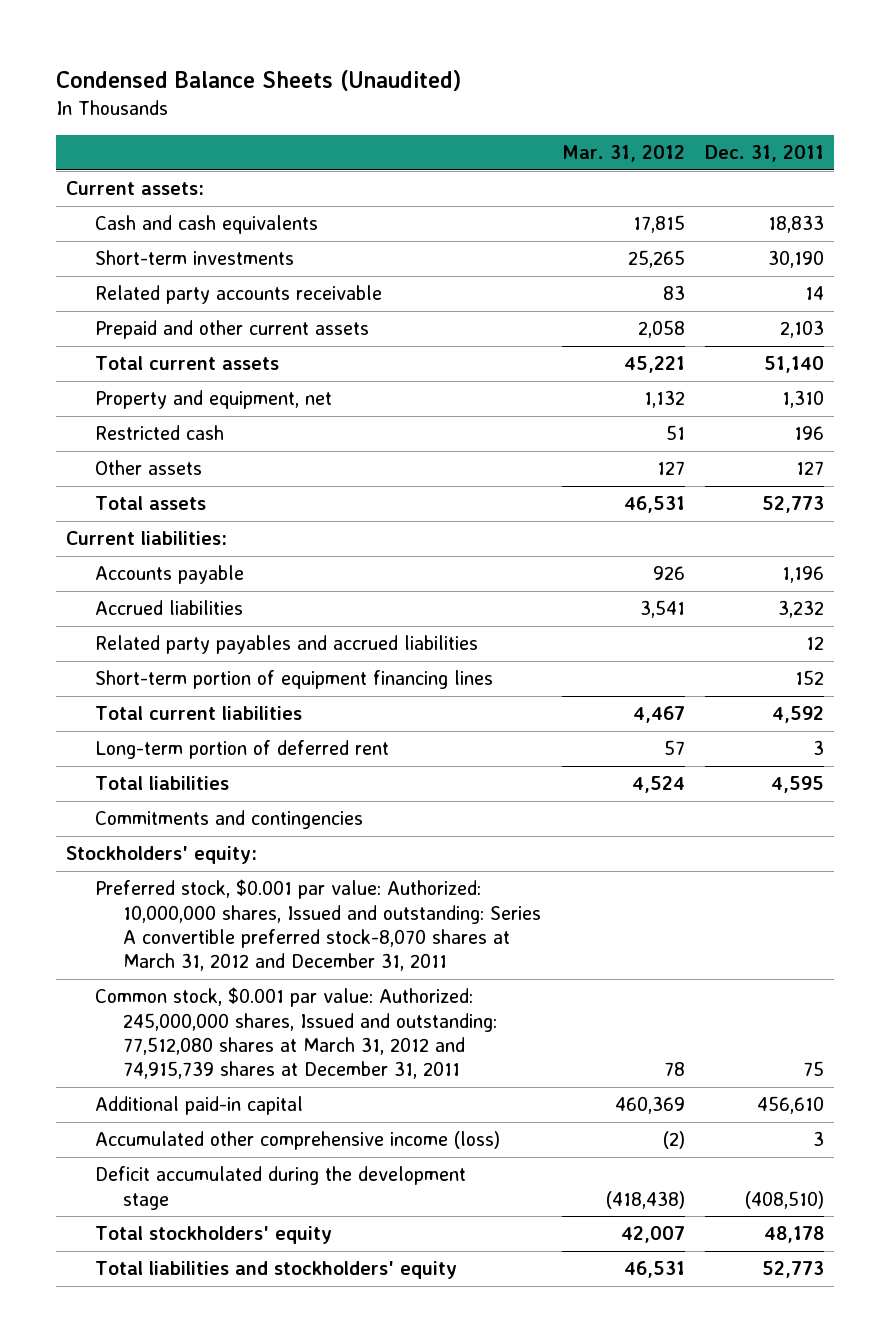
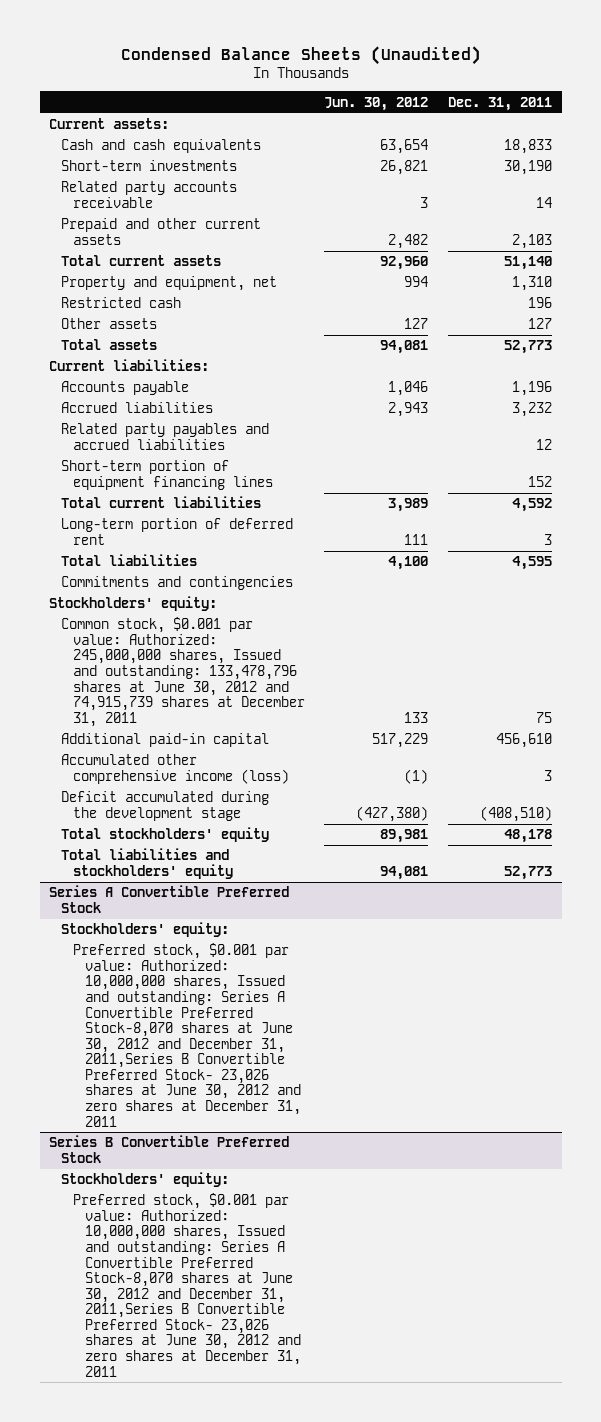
- | Mar. 31, 2012 | Dec. 31, 2011
+ | Jun. 30, 2012 | Dec. 31, 2011
- Preferred stock, $0.001 par value: Authorized: 10,000,000 shares, Issued and outstanding: Series A convertible preferred stock-8,070 shares at March 31, 2012 and December 31, 2011
- Common stock, $0.001 par value: Authorized: 245,000,000 shares, Issued and outstanding: 77,512,080 shares at March 31, 2012 and 74,915,739 shares at December 31, 2011 | 78 | 75
+ Common stock, $0.001 par value: Authorized: 245,000,000 shares, Issued and outstanding: 133,478,796 shares at June 30, 2012 and 74,915,739 shares at December 31, 2011 | 133 | 75
+ Series A Convertible Preferred Stock
+ Stockholders' equity:
+ Preferred stock, $0.001 par value: Authorized: 10,000,000 shares, Issued and outstanding: Series A Convertible Preferred Stock-8,070 shares at June 30, 2012 and December 31, 2011,Series B Convertible Preferred Stock- 23,026 shares at June 30, 2012 and zero shares at December 31, 2011
+ Series B Convertible Preferred Stock
+ Stockholders' equity:
+ Preferred stock, $0.001 par value: Authorized: 10,000,000 shares, Issued and outstanding: Series A Convertible Preferred Stock-8,070 shares at June 30, 2012 and December 31, 2011,Series B Convertible Preferred Stock- 23,026 shares at June 30, 2012 and zero shares at December 31, 2011

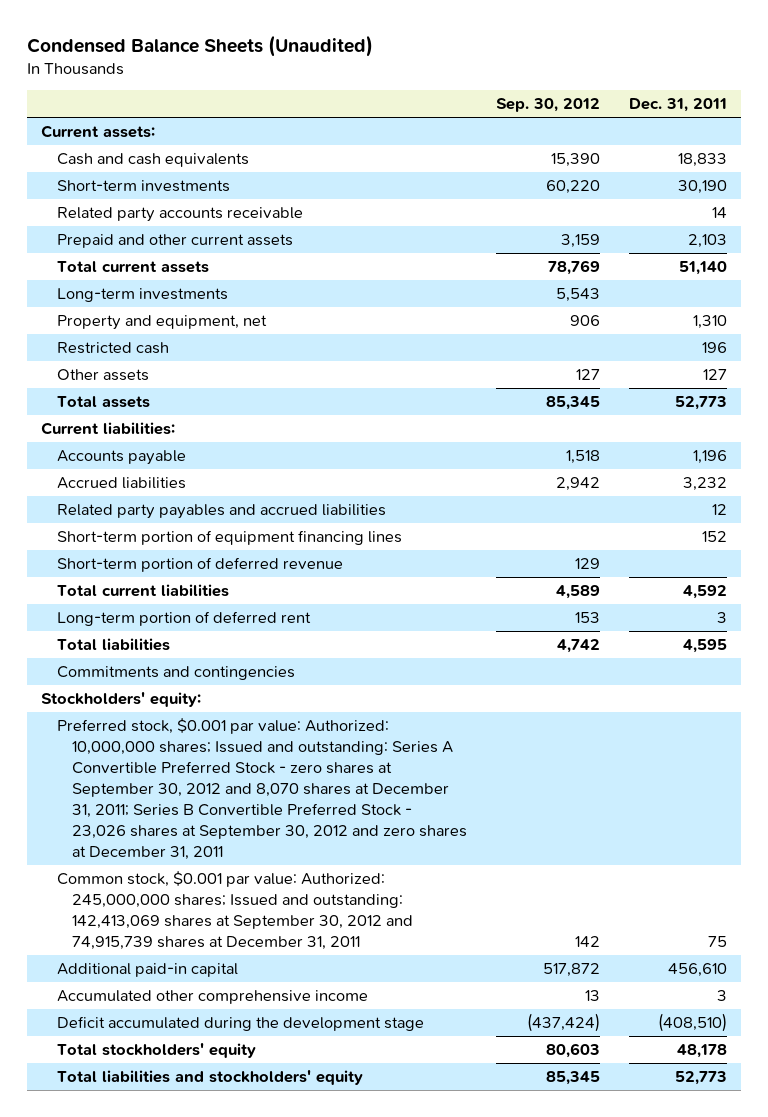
- | Jun. 30, 2012 | Dec. 31, 2011
+ | Sep. 30, 2012 | Dec. 31, 2011
+ Long-term investments | 5,543 |
+ Short-term portion of deferred revenue | 129 |
- Common stock, $0.001 par value: Authorized: 245,000,000 shares, Issued and outstanding: 133,478,796 shares at June 30, 2012 and 74,915,739 shares at December 31, 2011 | 133 | 75
+ Preferred stock, $0.001 par value: Authorized: 10,000,000 shares; Issued and outstanding: Series A Convertible Preferred Stock - zero shares at September 30, 2012 and 8,070 shares at December 31, 2011; Series B Convertible Preferred Stock - 23,026 shares at September 30, 2012 and zero shares at December 31, 2011
+ Common stock, $0.001 par value: Authorized: 245,000,000 shares; Issued and outstanding: 142,413,069 shares at September 30, 2012 and 74,915,739 shares at December 31, 2011 | 142 | 75
- Accumulated other comprehensive income (loss) | (1) | 3
+ Accumulated other comprehensive income | 13 | 3
- Series A Convertible Preferred Stock
- Stockholders' equity:
- Preferred stock, $0.001 par value: Authorized: 10,000,000 shares, Issued and outstanding: Series A Convertible Preferred Stock-8,070 shares at June 30, 2012 and December 31, 2011,Series B Convertible Preferred Stock- 23,026 shares at June 30, 2012 and zero shares at December 31, 2011
- Series B Convertible Preferred Stock
- Stockholders' equity:
- Preferred stock, $0.001 par value: Authorized: 10,000,000 shares, Issued and outstanding: Series A Convertible Preferred Stock-8,070 shares at June 30, 2012 and December 31, 2011,Series B Convertible Preferred Stock- 23,026 shares at June 30, 2012 and zero shares at December 31, 2011

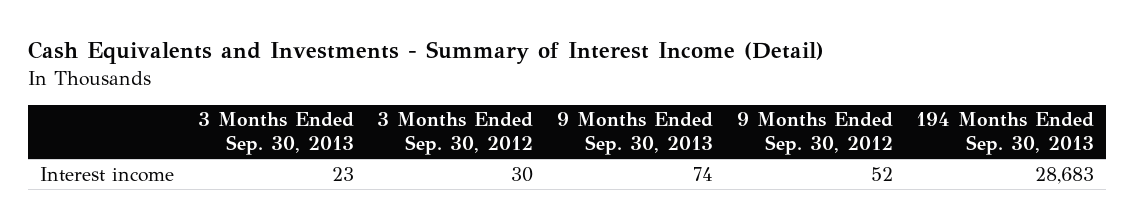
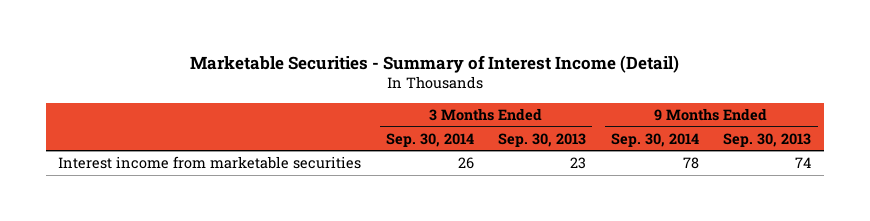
- Cash Equivalents and Investments - Summary of Interest Income (Detail)
+ Marketable Securities - Summary of Interest Income (Detail)
- | 3 Months Ended Sep. 30, 2013 | 3 Months Ended Sep. 30, 2012 | 9 Months Ended Sep. 30, 2013 | 9 Months Ended Sep. 30, 2012 | 194 Months Ended Sep. 30, 2013
+ | 3 Months Ended Sep. 30, 2014 | 3 Months Ended Sep. 30, 2013 | 9 Months Ended Sep. 30, 2014 | 9 Months Ended Sep. 30, 2013
- Interest income | 23 | 30 | 74 | 52 | 28,683
+ Interest income from marketable securities | 26 | 23 | 78 | 74

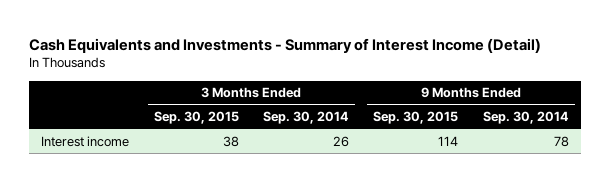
- Marketable Securities - Summary of Interest Income (Detail)
+ Cash Equivalents and Investments - Summary of Interest Income (Detail)
- | 3 Months Ended Sep. 30, 2014 | 3 Months Ended Sep. 30, 2013 | 9 Months Ended Sep. 30, 2014 | 9 Months Ended Sep. 30, 2013
+ | 3 Months Ended Sep. 30, 2015 | 3 Months Ended Sep. 30, 2014 | 9 Months Ended Sep. 30, 2015 | 9 Months Ended Sep. 30, 2014
- Interest income from marketable securities | 26 | 23 | 78 | 74
+ Interest income | 38 | 26 | 114 | 78

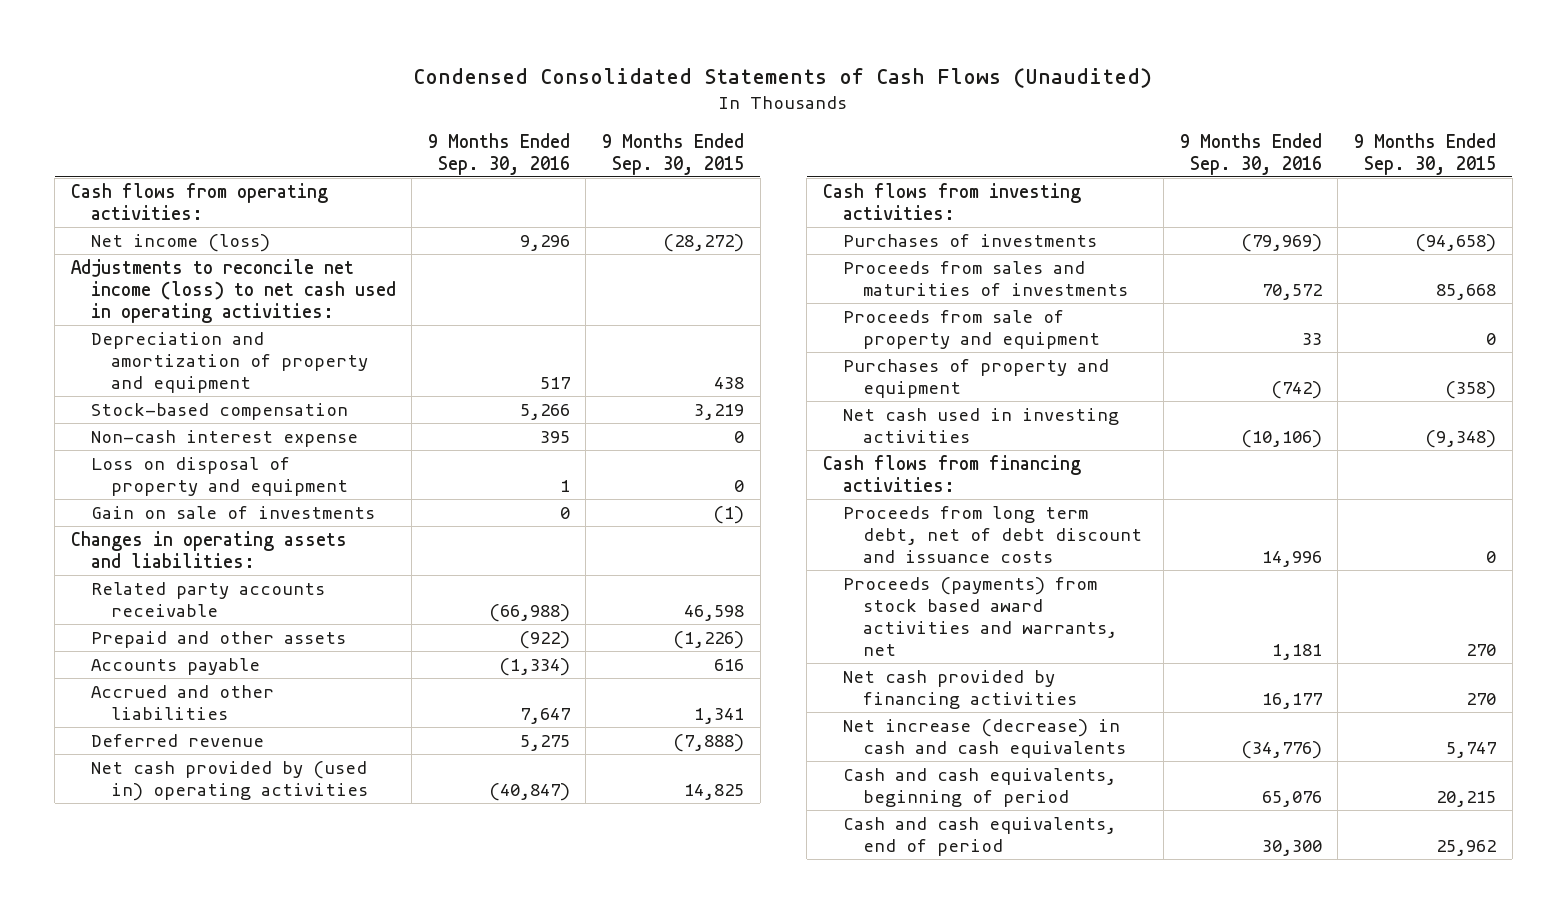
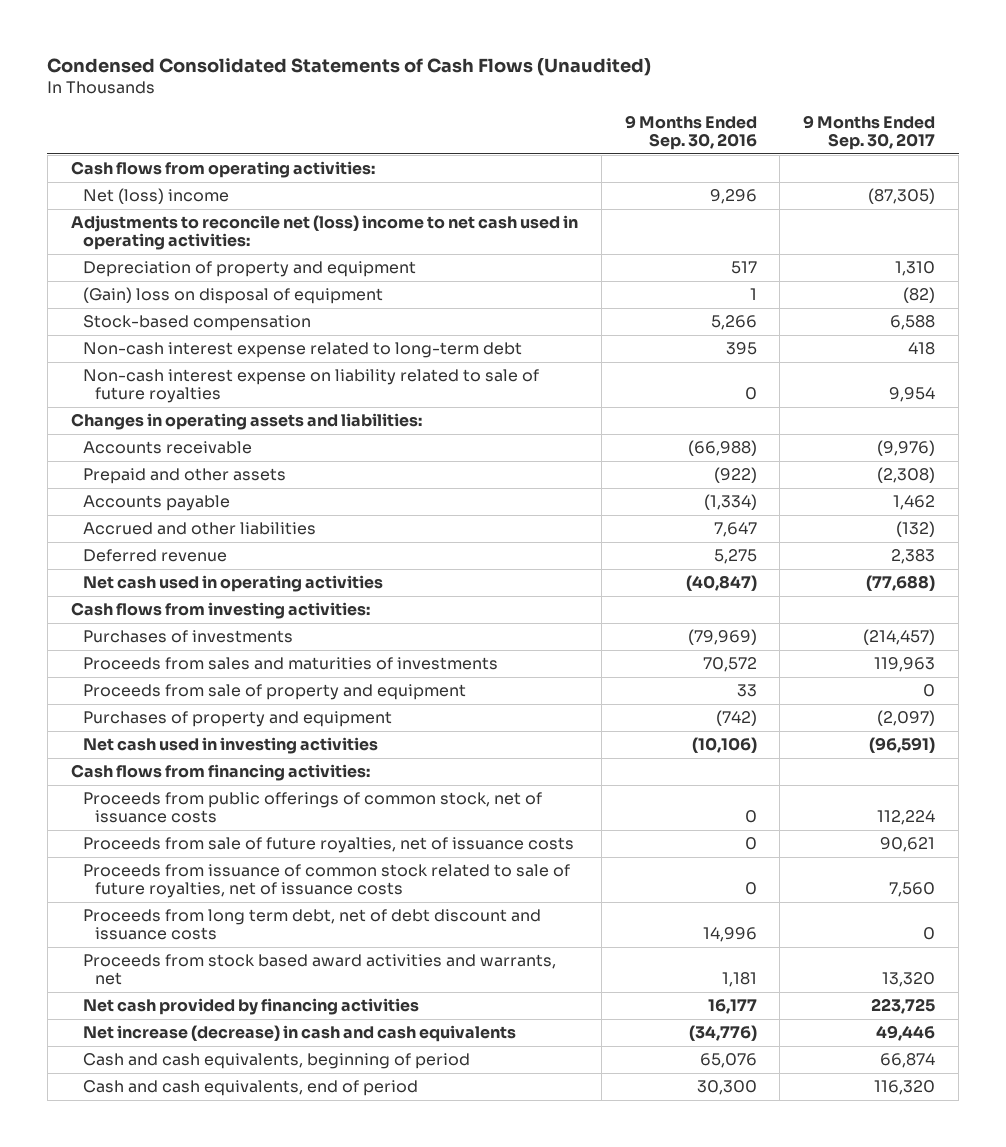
- | 9 Months Ended Sep. 30, 2016 | 9 Months Ended Sep. 30, 2015
+ | 9 Months Ended Sep. 30, 2016 | 9 Months Ended Sep. 30, 2017
- Net income (loss) | 9,296 | (28,272)
- Adjustments to reconcile net income (loss) to net cash used in operating activities:
- Depreciation and amortization of property and equipment | 517 | 438
+ Net (loss) income | 9,296 | (87,305)
+ Adjustments to reconcile net (loss) income to net cash used in operating activities:
+ Depreciation of property and equipment | 517 | 1,310
+ (Gain) loss on disposal of equipment | 1 | (82)
- Non-cash interest expense | 395 | 0
- Loss on disposal of property and equipment | 1 | 0
- Gain on sale of investments | 0 | (1)
+ Non-cash interest expense related to long-term debt | 395 | 418
+ Non-cash interest expense on liability related to sale of future royalties | 0 | 9,954
- Related party accounts receivable | (66,988) | 46,598
+ Accounts receivable | (66,988) | (9,976)
- Net cash provided by (used in) operating activities | (40,847) | 14,825
+ Net cash used in operating activities | (40,847) | (77,688)
+ Proceeds from public offerings of common stock, net of issuance costs | 0 | 112,224
+ Proceeds from sale of future royalties, net of issuance costs | 0 | 90,621
+ Proceeds from issuance of common stock related to sale of future royalties, net of issuance costs | 0 | 7,560
- Proceeds (payments) from stock based award activities and warrants, net | 1,181 | 270
+ Proceeds from stock based award activities and warrants, net | 1,181 | 13,320

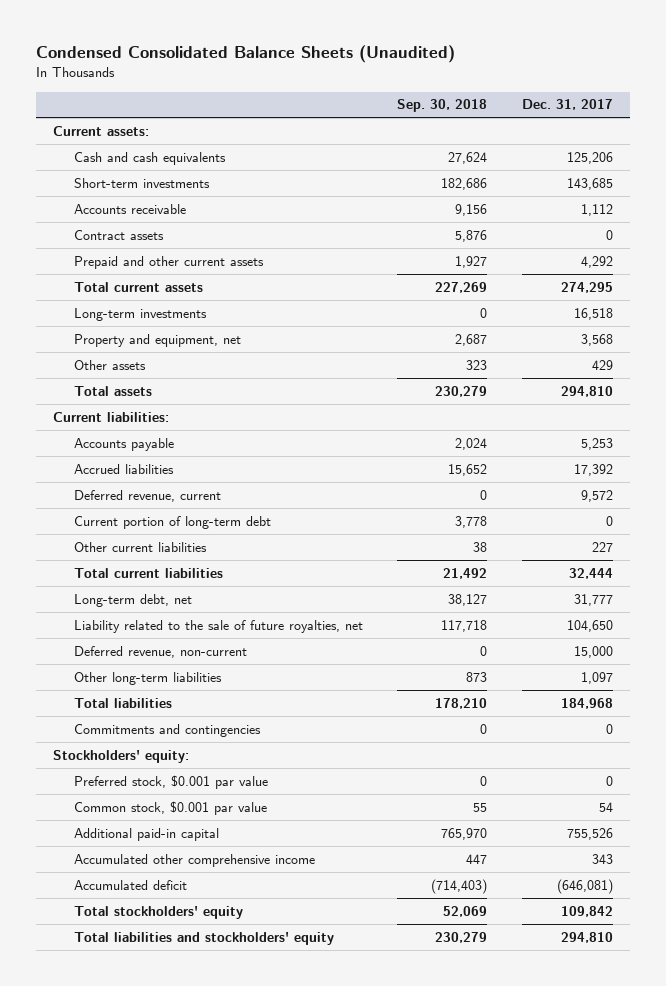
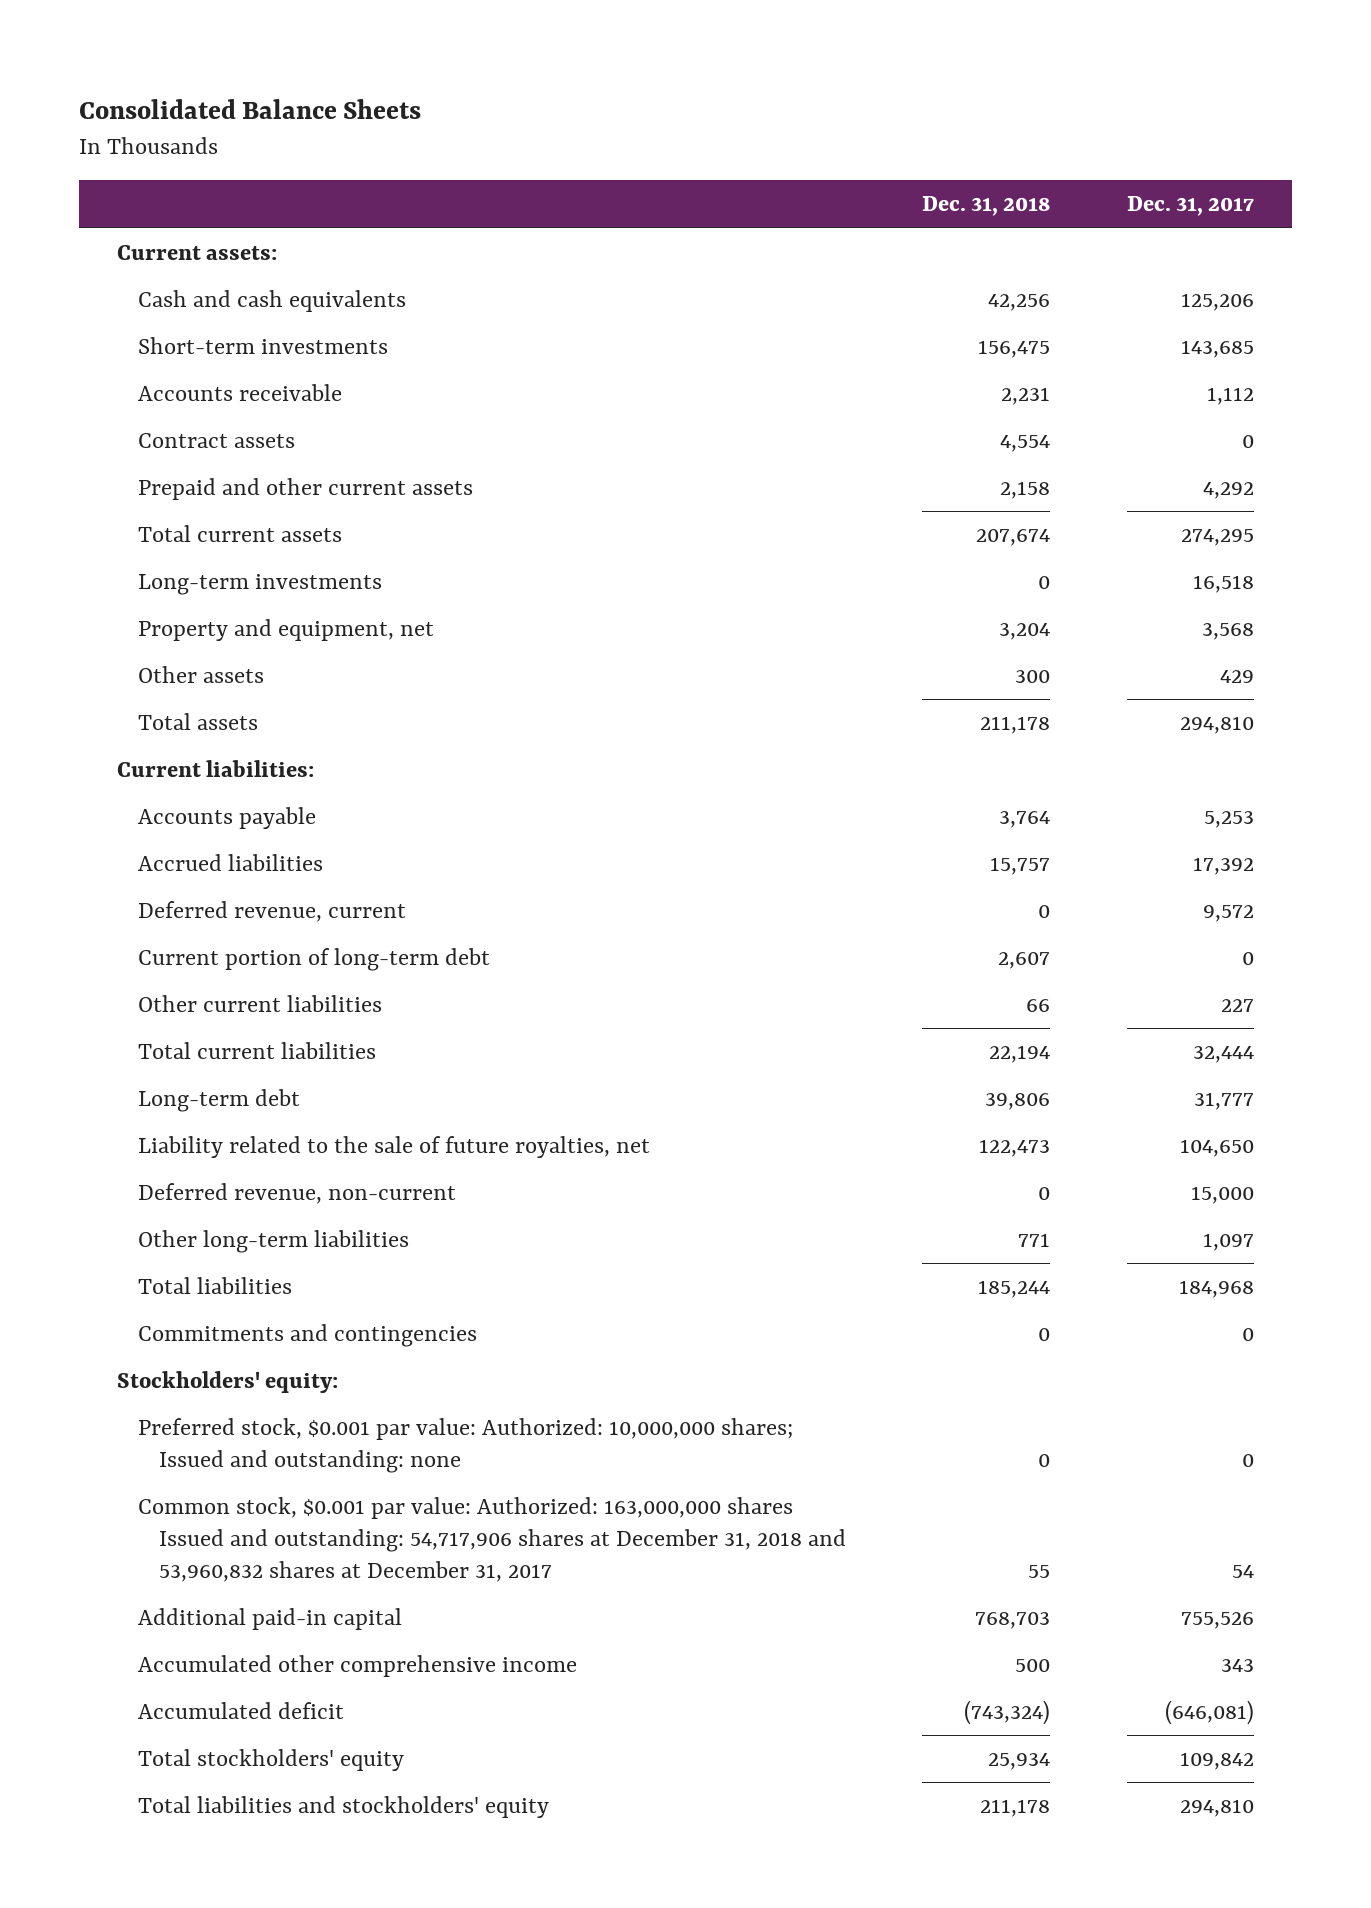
- Condensed Consolidated Balance Sheets (Unaudited)
+ Consolidated Balance Sheets
- | Sep. 30, 2018 | Dec. 31, 2017
+ | Dec. 31, 2018 | Dec. 31, 2017
- Long-term debt, net | 38,127 | 31,777
+ Long-term debt | 39,806 | 31,777
- Preferred stock, $0.001 par value | 0 | 0
- Common stock, $0.001 par value | 55 | 54
+ Preferred stock, $0.001 par value: Authorized: 10,000,000 shares; Issued and outstanding: none | 0 | 0
+ Common stock, $0.001 par value: Authorized: 163,000,000 shares Issued and outstanding: 54,717,906 shares at December 31, 2018 and 53,960,832 shares at December 31, 2017 | 55 | 54

